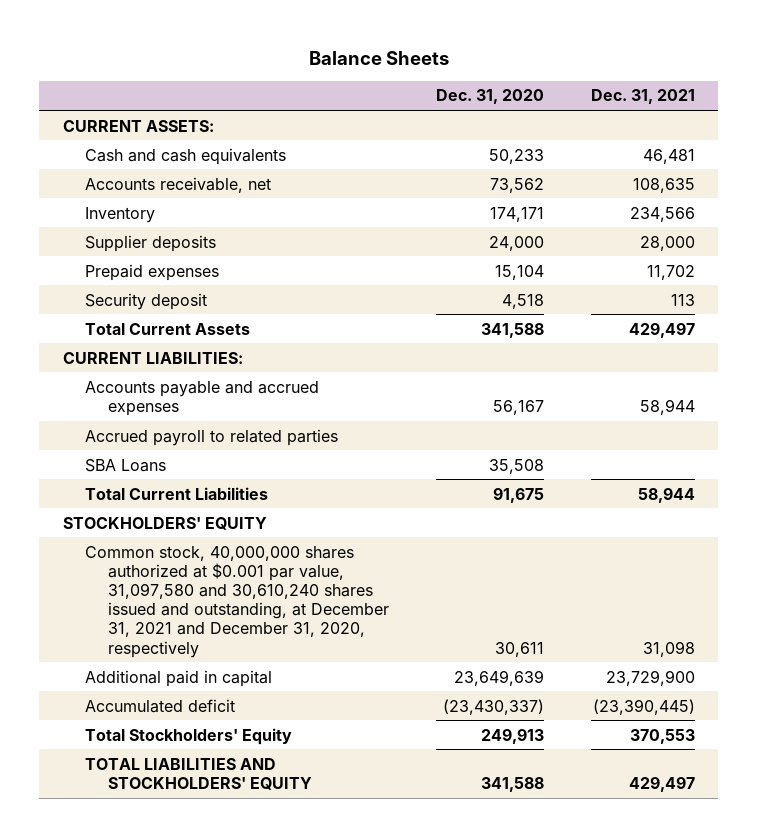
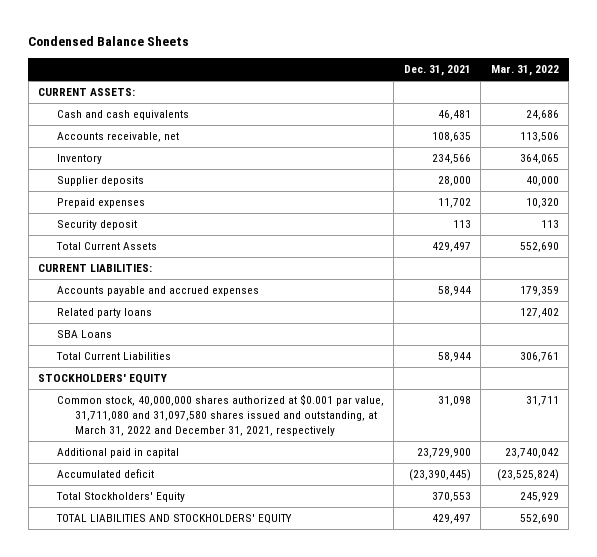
- Balance Sheets
+ Condensed Balance Sheets
- | Dec. 31, 2020 | Dec. 31, 2021
+ | Dec. 31, 2021 | Mar. 31, 2022
- Accrued payroll to related parties
+ Related party loans | | 127,402
- Common stock, 40,000,000 shares authorized at $0.001 par value, 31,097,580 and 30,610,240 shares issued and outstanding, at December 31, 2021 and December 31, 2020, respectively | 30,611 | 31,098
+ Common stock, 40,000,000 shares authorized at $0.001 par value, 31,711,080 and 31,097,580 shares issued and outstanding, at March 31, 2022 and December 31, 2021, respectively | 31,098 | 31,711

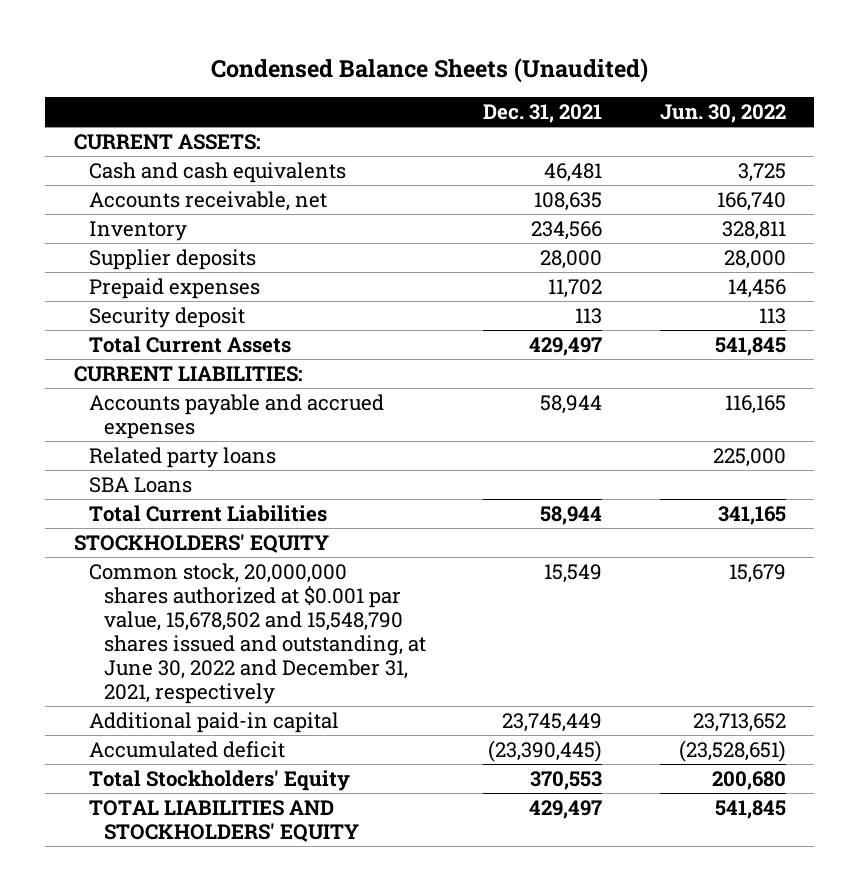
- Condensed Balance Sheets
+ Condensed Balance Sheets (Unaudited)
- | Dec. 31, 2021 | Mar. 31, 2022
+ | Dec. 31, 2021 | Jun. 30, 2022
- Common stock, 40,000,000 shares authorized at $0.001 par value, 31,711,080 and 31,097,580 shares issued and outstanding, at March 31, 2022 and December 31, 2021, respectively | 31,098 | 31,711
- Additional paid in capital | 23,729,900 | 23,740,042
+ Common stock, 20,000,000 shares authorized at $0.001 par value, 15,678,502 and 15,548,790 shares issued and outstanding, at June 30, 2022 and December 31, 2021, respectively | 15,549 | 15,679
+ Additional paid-in capital | 23,745,449 | 23,713,652

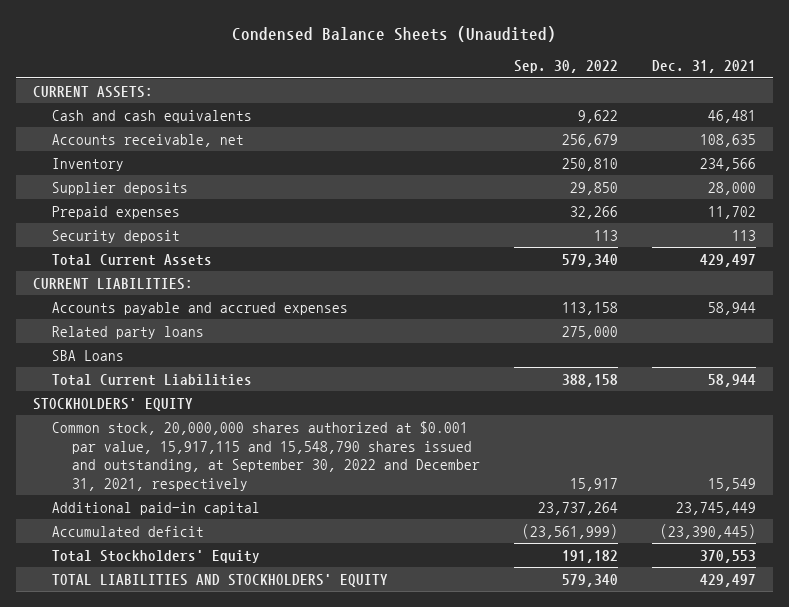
- | Dec. 31, 2021 | Jun. 30, 2022
+ | Sep. 30, 2022 | Dec. 31, 2021
- Common stock, 20,000,000 shares authorized at $0.001 par value, 15,678,502 and 15,548,790 shares issued and outstanding, at June 30, 2022 and December 31, 2021, respectively | 15,549 | 15,679
+ Common stock, 20,000,000 shares authorized at $0.001 par value, 15,917,115 and 15,548,790 shares issued and outstanding, at September 30, 2022 and December 31, 2021, respectively | 15,917 | 15,549

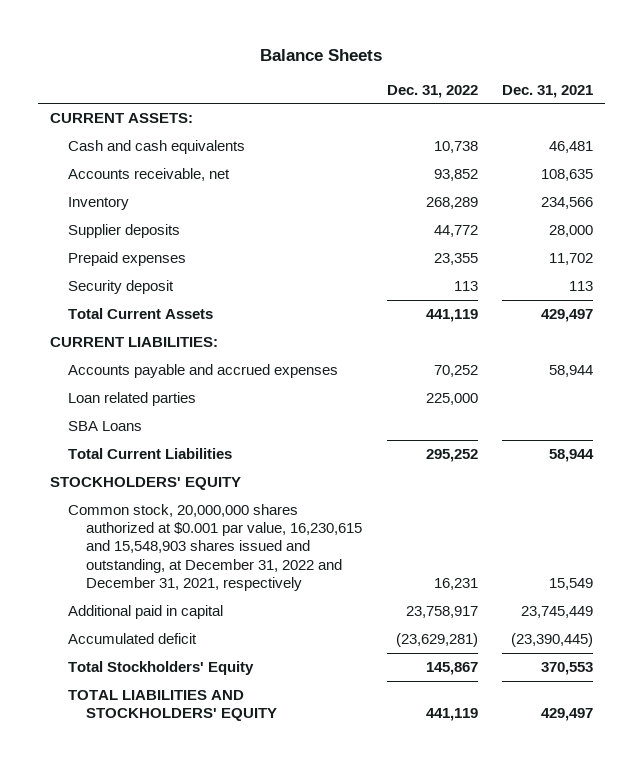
- Condensed Balance Sheets (Unaudited)
+ Balance Sheets
- | Sep. 30, 2022 | Dec. 31, 2021
+ | Dec. 31, 2022 | Dec. 31, 2021
- Related party loans | 275,000 |
+ Loan related parties | 225,000 |
- Common stock, 20,000,000 shares authorized at $0.001 par value, 15,917,115 and 15,548,790 shares issued and outstanding, at September 30, 2022 and December 31, 2021, respectively | 15,917 | 15,549
- Additional paid-in capital | 23,737,264 | 23,745,449
+ Common stock, 20,000,000 shares authorized at $0.001 par value, 16,230,615 and 15,548,903 shares issued and outstanding, at December 31, 2022 and December 31, 2021, respectively | 16,231 | 15,549
+ Additional paid in capital | 23,758,917 | 23,745,449

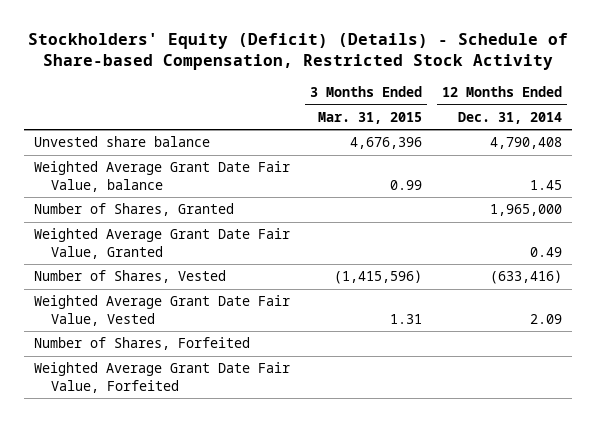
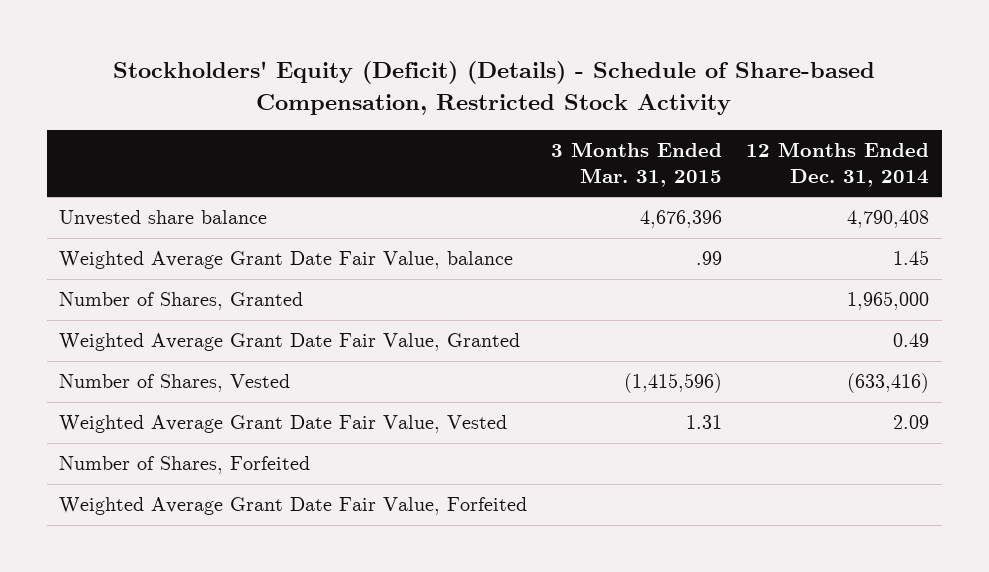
- Weighted Average Grant Date Fair Value, balance | 0.99 | 1.45
+ Weighted Average Grant Date Fair Value, balance | .99 | 1.45

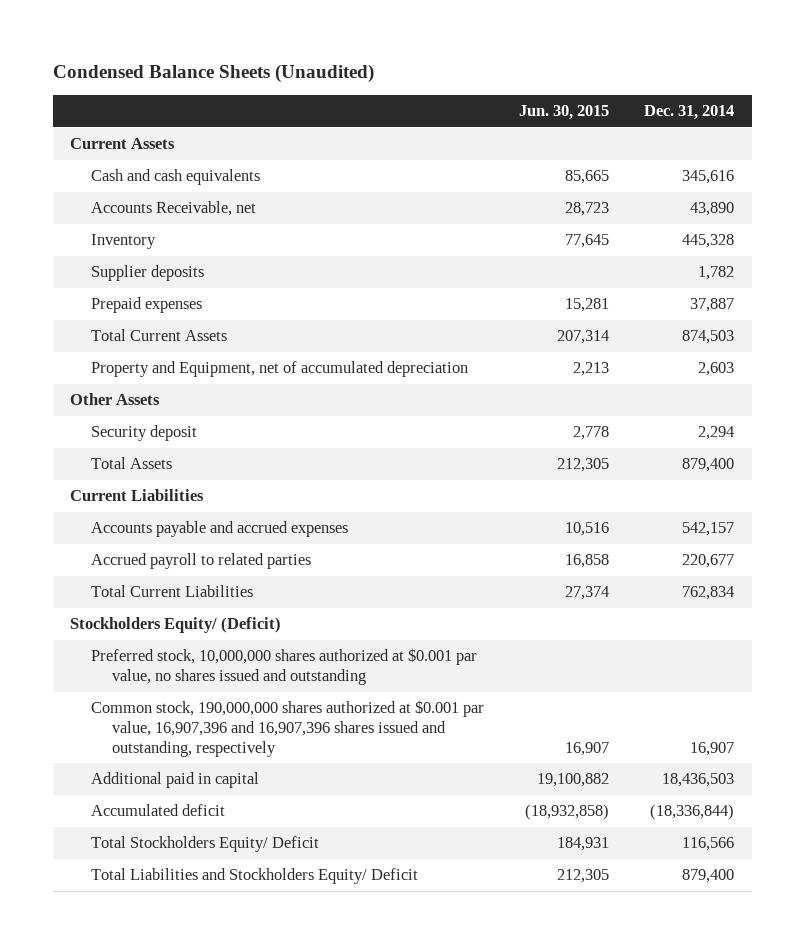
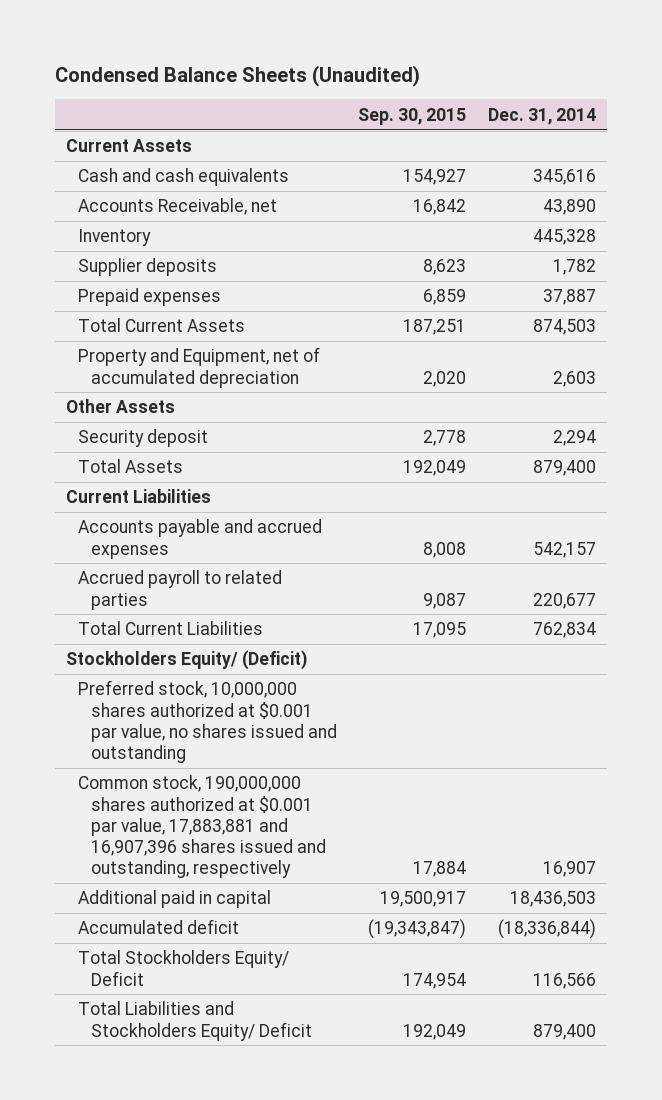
- | Jun. 30, 2015 | Dec. 31, 2014
+ | Sep. 30, 2015 | Dec. 31, 2014
- Common stock, 190,000,000 shares authorized at $0.001 par value, 16,907,396 and 16,907,396 shares issued and outstanding, respectively | 16,907 | 16,907
+ Common stock, 190,000,000 shares authorized at $0.001 par value, 17,883,881 and 16,907,396 shares issued and outstanding, respectively | 17,884 | 16,907

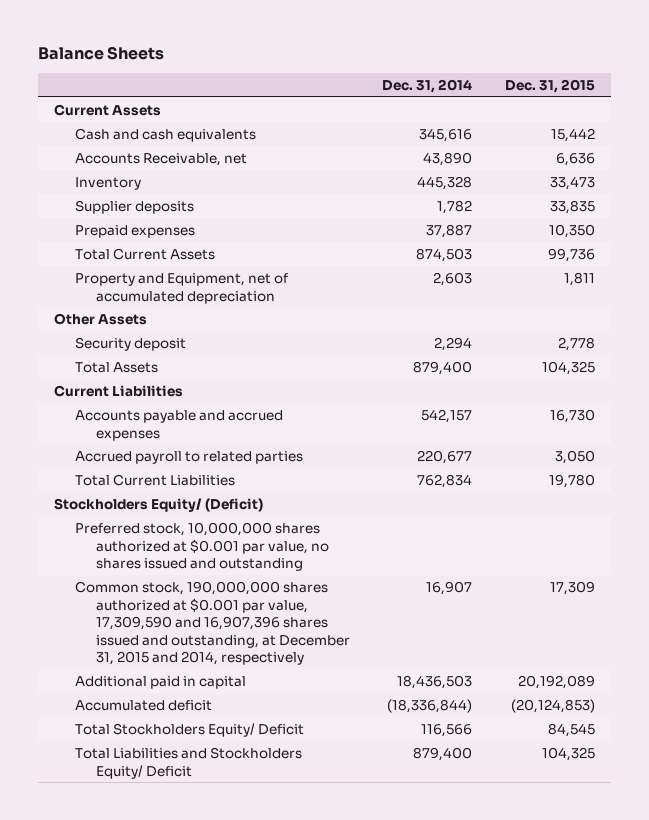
- Condensed Balance Sheets (Unaudited)
+ Balance Sheets
- | Sep. 30, 2015 | Dec. 31, 2014
+ | Dec. 31, 2014 | Dec. 31, 2015
- Common stock, 190,000,000 shares authorized at $0.001 par value, 17,883,881 and 16,907,396 shares issued and outstanding, respectively | 17,884 | 16,907
+ Common stock, 190,000,000 shares authorized at $0.001 par value, 17,309,590 and 16,907,396 shares issued and outstanding, at December 31, 2015 and 2014, respectively | 16,907 | 17,309

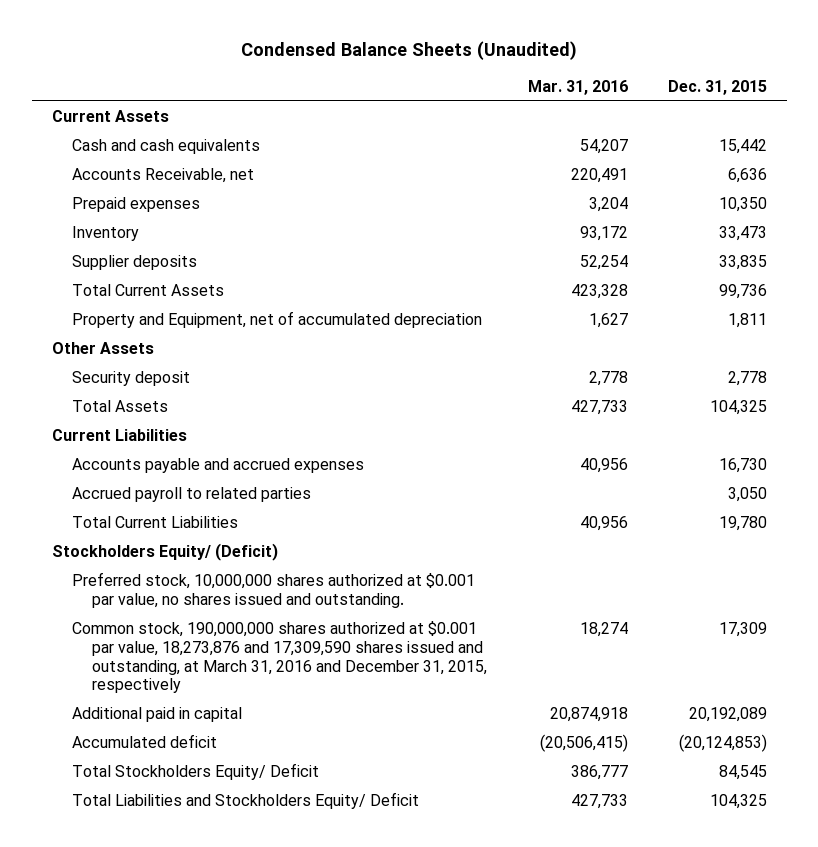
- Balance Sheets
+ Condensed Balance Sheets (Unaudited)
- | Dec. 31, 2014 | Dec. 31, 2015
+ | Mar. 31, 2016 | Dec. 31, 2015
moved up: Prepaid expenses | 3,204 | 10,350
- Preferred stock, 10,000,000 shares authorized at $0.001 par value, no shares issued and outstanding
- Common stock, 190,000,000 shares authorized at $0.001 par value, 17,309,590 and 16,907,396 shares issued and outstanding, at December 31, 2015 and 2014, respectively | 16,907 | 17,309
+ Preferred stock, 10,000,000 shares authorized at $0.001 par value, no shares issued and outstanding.
+ Common stock, 190,000,000 shares authorized at $0.001 par value, 18,273,876 and 17,309,590 shares issued and outstanding, at March 31, 2016 and December 31, 2015, respectively | 18,274 | 17,309

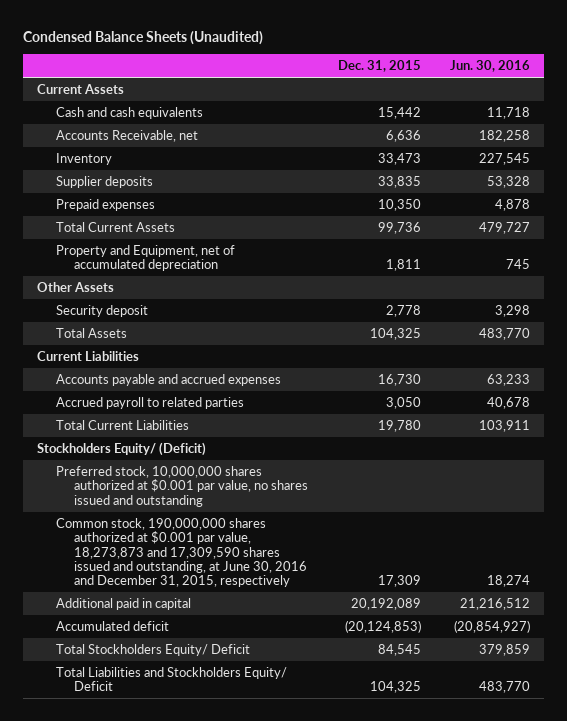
- | Mar. 31, 2016 | Dec. 31, 2015
+ | Dec. 31, 2015 | Jun. 30, 2016
moved down: Prepaid expenses | 10,350 | 4,878
- Preferred stock, 10,000,000 shares authorized at $0.001 par value, no shares issued and outstanding.
- Common stock, 190,000,000 shares authorized at $0.001 par value, 18,273,876 and 17,309,590 shares issued and outstanding, at March 31, 2016 and December 31, 2015, respectively | 18,274 | 17,309
+ Preferred stock, 10,000,000 shares authorized at $0.001 par value, no shares issued and outstanding
+ Common stock, 190,000,000 shares authorized at $0.001 par value, 18,273,873 and 17,309,590 shares issued and outstanding, at June 30, 2016 and December 31, 2015, respectively | 17,309 | 18,274

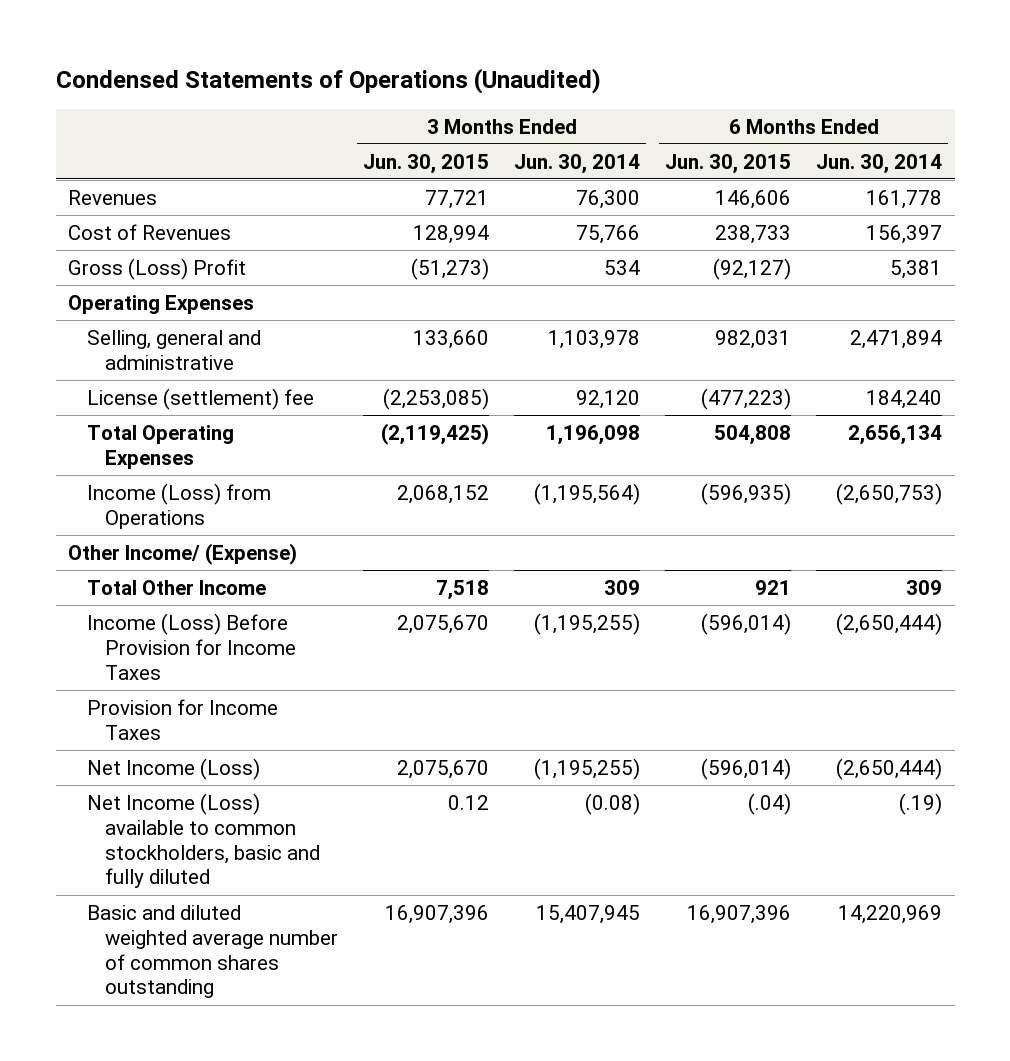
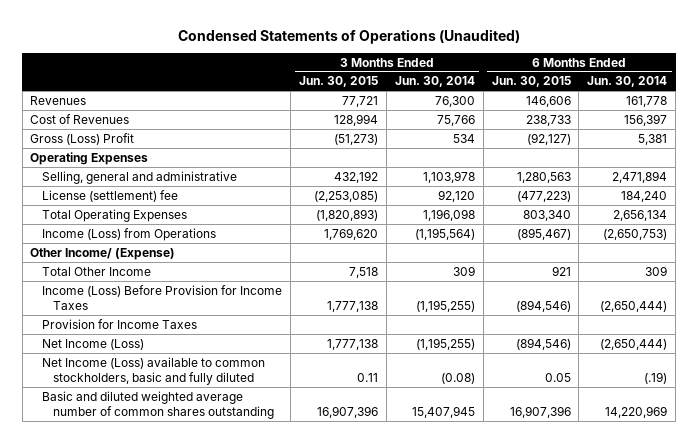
- Selling, general and administrative | 133,660 | 1,103,978 | 982,031 | 2,471,894
+ Selling, general and administrative | 432,192 | 1,103,978 | 1,280,563 | 2,471,894
- Total Operating Expenses | (2,119,425) | 1,196,098 | 504,808 | 2,656,134
- Income (Loss) from Operations | 2,068,152 | (1,195,564) | (596,935) | (2,650,753)
+ Total Operating Expenses | (1,820,893) | 1,196,098 | 803,340 | 2,656,134
+ Income (Loss) from Operations | 1,769,620 | (1,195,564) | (895,467) | (2,650,753)
- Income (Loss) Before Provision for Income Taxes | 2,075,670 | (1,195,255) | (596,014) | (2,650,444)
+ Income (Loss) Before Provision for Income Taxes | 1,777,138 | (1,195,255) | (894,546) | (2,650,444)
- Net Income (Loss) | 2,075,670 | (1,195,255) | (596,014) | (2,650,444)
- Net Income (Loss) available to common stockholders, basic and fully diluted | 0.12 | (0.08) | (.04) | (.19)
+ Net Income (Loss) | 1,777,138 | (1,195,255) | (894,546) | (2,650,444)
+ Net Income (Loss) available to common stockholders, basic and fully diluted | 0.11 | (0.08) | 0.05 | (.19)

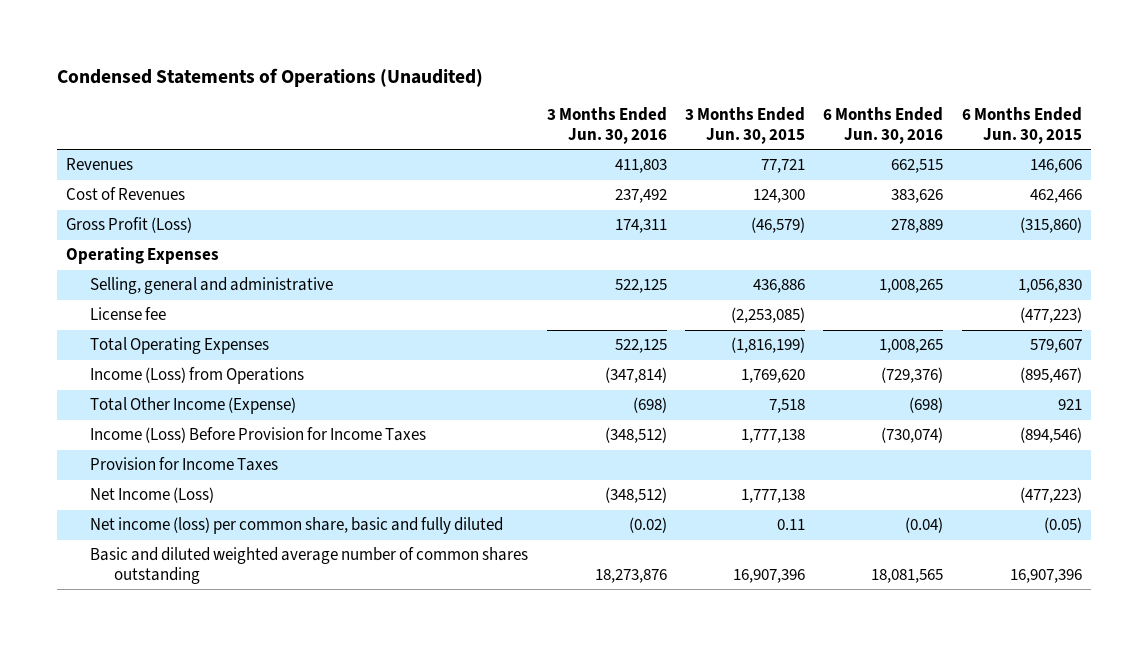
- | 3 Months Ended Jun. 30, 2015 | 3 Months Ended Jun. 30, 2014 | 6 Months Ended Jun. 30, 2015 | 6 Months Ended Jun. 30, 2014
+ | 3 Months Ended Jun. 30, 2016 | 3 Months Ended Jun. 30, 2015 | 6 Months Ended Jun. 30, 2016 | 6 Months Ended Jun. 30, 2015
- Cost of Revenues | 128,994 | 75,766 | 238,733 | 156,397
- Gross (Loss) Profit | (51,273) | 534 | (92,127) | 5,381
+ Cost of Revenues | 237,492 | 124,300 | 383,626 | 462,466
+ Gross Profit (Loss) | 174,311 | (46,579) | 278,889 | (315,860)
- Selling, general and administrative | 432,192 | 1,103,978 | 1,280,563 | 2,471,894
- License (settlement) fee | (2,253,085) | 92,120 | (477,223) | 184,240
- Total Operating Expenses | (1,820,893) | 1,196,098 | 803,340 | 2,656,134
+ Selling, general and administrative | 522,125 | 436,886 | 1,008,265 | 1,056,830
+ License fee | | (2,253,085) | | (477,223)
+ Total Operating Expenses | 522,125 | (1,816,199) | 1,008,265 | 579,607
- Other Income/ (Expense)
- Total Other Income | 7,518 | 309 | 921 | 309
+ Total Other Income (Expense) | (698) | 7,518 | (698) | 921
- Net Income (Loss) | 1,777,138 | (1,195,255) | (894,546) | (2,650,444)
- Net Income (Loss) available to common stockholders, basic and fully diluted | 0.11 | (0.08) | 0.05 | (.19)
+ Net Income (Loss) | (348,512) | 1,777,138 | | (477,223)
+ Net income (loss) per common share, basic and fully diluted | (0.02) | 0.11 | (0.04) | (0.05)

